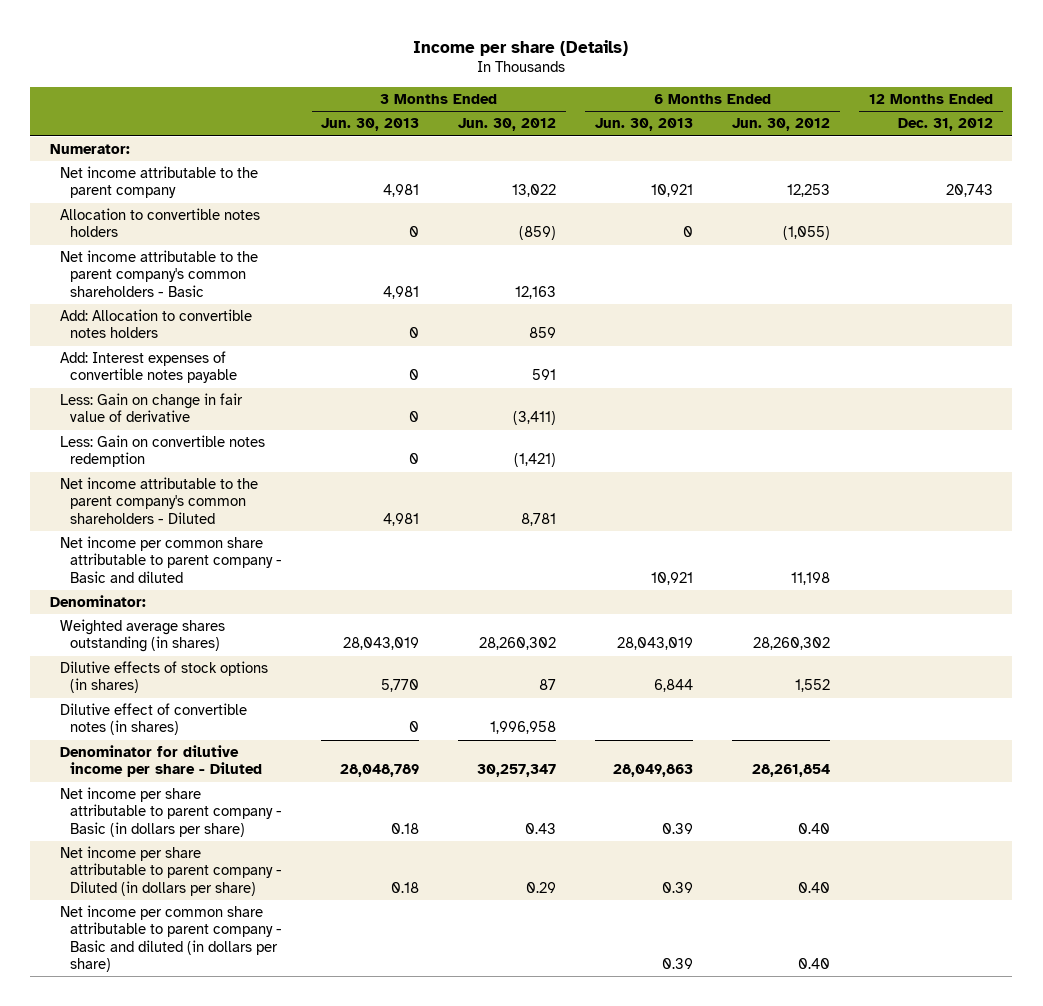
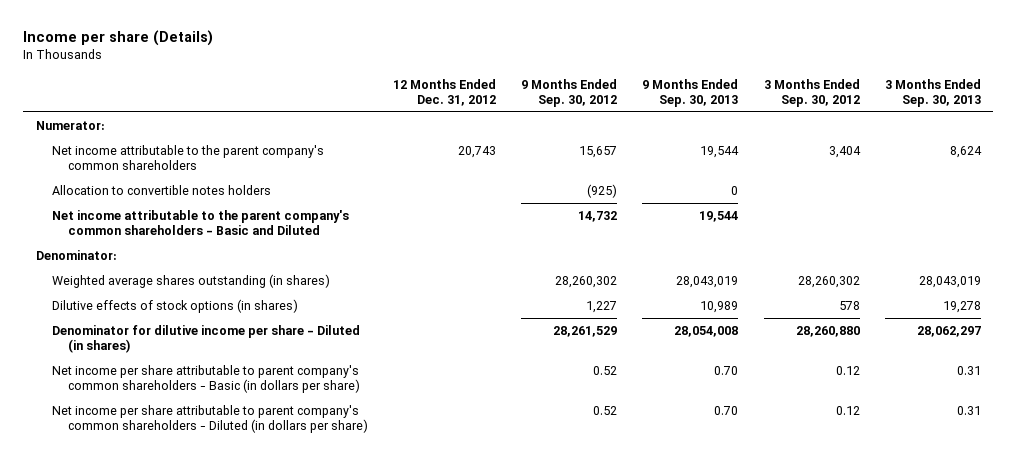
- | 3 Months Ended Jun. 30, 2013 | 3 Months Ended Jun. 30, 2012 | 6 Months Ended Jun. 30, 2013 | 6 Months Ended Jun. 30, 2012 | 12 Months Ended Dec. 31, 2012
+ | 12 Months Ended Dec. 31, 2012 | 9 Months Ended Sep. 30, 2012 | 9 Months Ended Sep. 30, 2013 | 3 Months Ended Sep. 30, 2012 | 3 Months Ended Sep. 30, 2013
- Net income attributable to the parent company | 4,981 | 13,022 | 10,921 | 12,253 | 20,743
+ Net income attributable to the parent company's common shareholders | 20,743 | 15,657 | 19,544 | 3,404 | 8,624
- Net income attributable to the parent company's common shareholders - Basic | 4,981 | 12,163 | | |
- Add: Allocation to convertible notes holders | 0 | 859 | | |
- Add: Interest expenses of convertible notes payable | 0 | 591 | | |
- Less: Gain on change in fair value of derivative | 0 | (3,411) | | |
- Less: Gain on convertible notes redemption | 0 | (1,421) | | |
- Net income attributable to the parent company's common shareholders - Diluted | 4,981 | 8,781 | | |
- Net income per common share attributable to parent company - Basic and diluted | | | 10,921 | 11,198 |
+ Net income attributable to the parent company's common shareholders - Basic and Diluted | | 14,732 | 19,544 | |
- Dilutive effect of convertible notes (in shares) | 0 | 1,996,958 | | |
- Denominator for dilutive income per share - Diluted | 28,048,789 | 30,257,347 | 28,049,863 | 28,261,854 |
- Net income per share attributable to parent company - Basic (in dollars per share) | 0.18 | 0.43 | 0.39 | 0.40 |
- Net income per share attributable to parent company - Diluted (in dollars per share) | 0.18 | 0.29 | 0.39 | 0.40 |
- Net income per common share attributable to parent company - Basic and diluted (in dollars per share) | | | 0.39 | 0.40 |
+ Denominator for dilutive income per share - Diluted (in shares) | | 28,261,529 | 28,054,008 | 28,260,880 | 28,062,297
+ Net income per share attributable to parent company's common shareholders - Basic (in dollars per share) | | 0.52 | 0.70 | 0.12 | 0.31
+ Net income per share attributable to parent company's common shareholders - Diluted (in dollars per share) | | 0.52 | 0.70 | 0.12 | 0.31

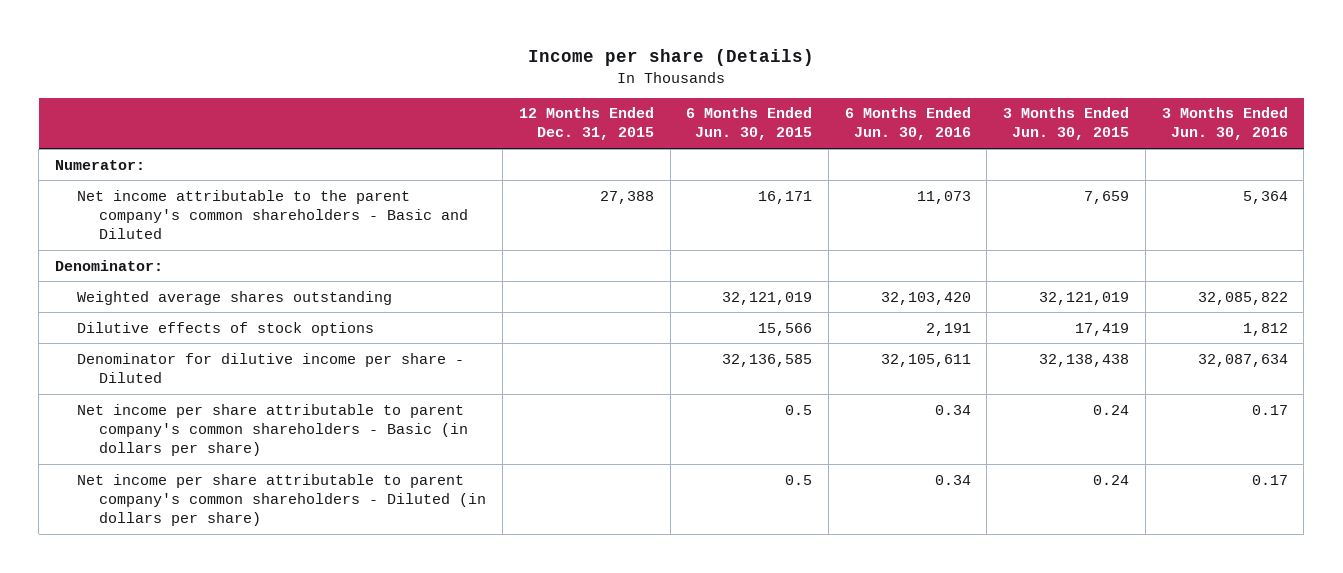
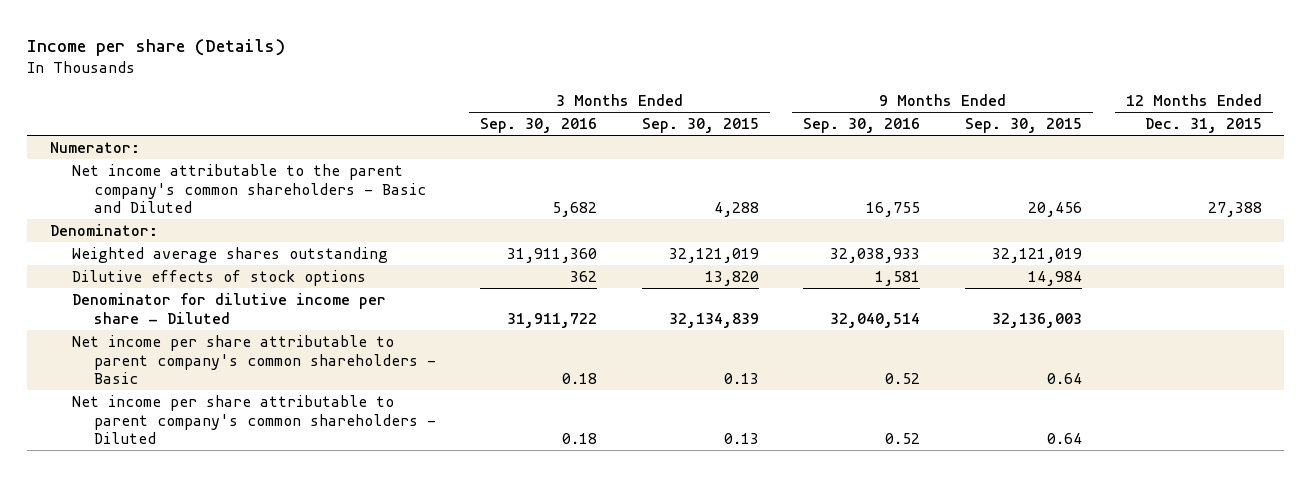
- | 12 Months Ended Dec. 31, 2015 | 6 Months Ended Jun. 30, 2015 | 6 Months Ended Jun. 30, 2016 | 3 Months Ended Jun. 30, 2015 | 3 Months Ended Jun. 30, 2016
+ | 3 Months Ended Sep. 30, 2016 | 3 Months Ended Sep. 30, 2015 | 9 Months Ended Sep. 30, 2016 | 9 Months Ended Sep. 30, 2015 | 12 Months Ended Dec. 31, 2015
- Net income per share attributable to parent company's common shareholders - Basic (in dollars per share) | | 0.5 | 0.34 | 0.24 | 0.17
- Net income per share attributable to parent company's common shareholders - Diluted (in dollars per share) | | 0.5 | 0.34 | 0.24 | 0.17
+ Net income per share attributable to parent company's common shareholders - Basic | 0.18 | 0.13 | 0.52 | 0.64 |
+ Net income per share attributable to parent company's common shareholders - Diluted | 0.18 | 0.13 | 0.52 | 0.64 |

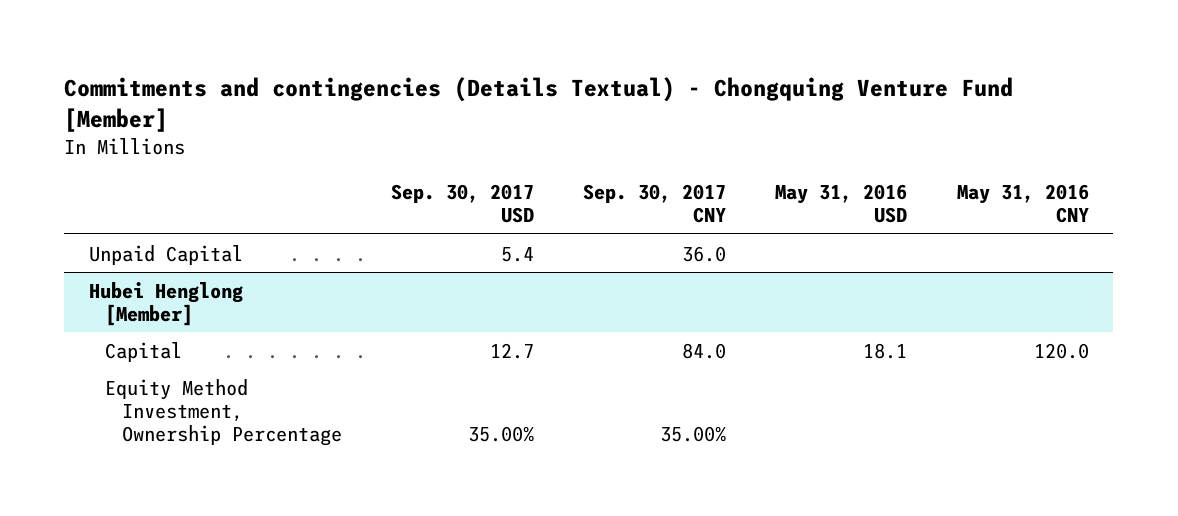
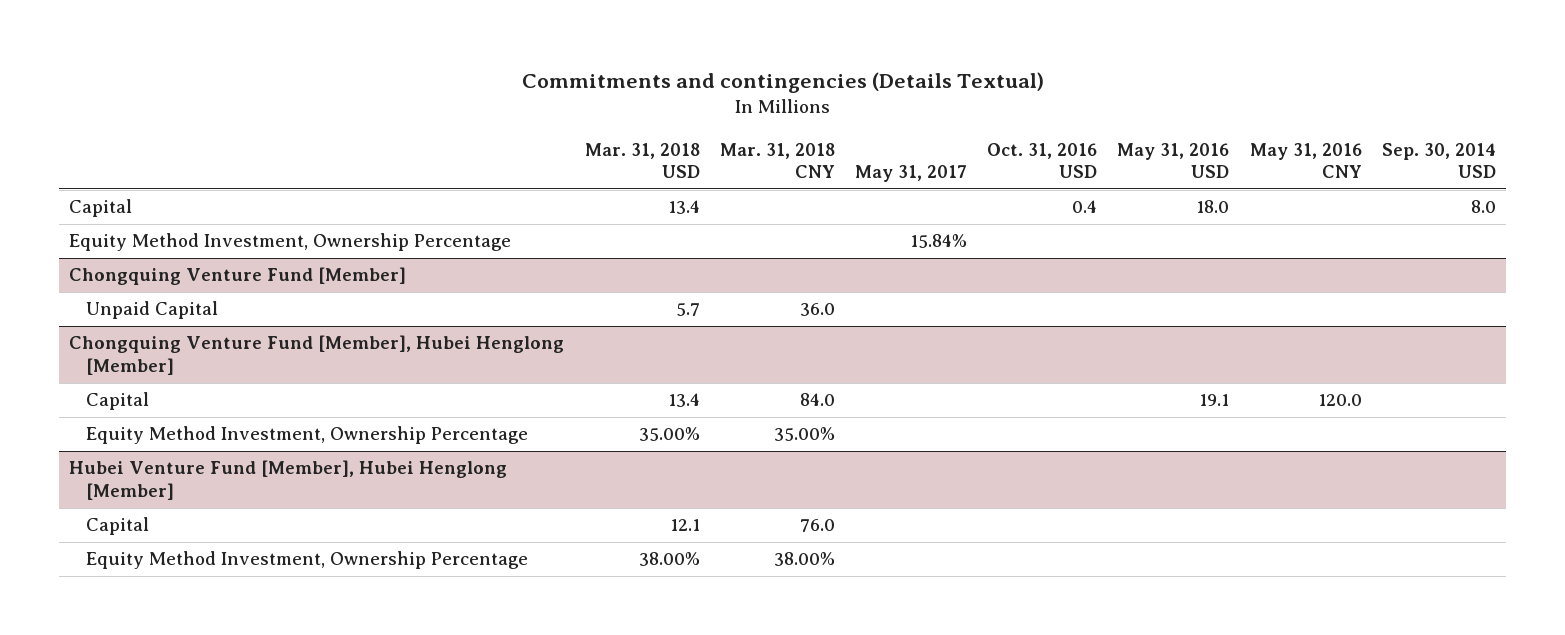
- Commitments and contingencies (Details Textual) - Chongquing Venture Fund [Member]
+ Commitments and contingencies (Details Textual)
- | Sep. 30, 2017 USD | Sep. 30, 2017 CNY | May 31, 2016 USD | May 31, 2016 CNY
+ | Mar. 31, 2018 USD | Mar. 31, 2018 CNY | May 31, 2017 | Oct. 31, 2016 USD | May 31, 2016 USD | May 31, 2016 CNY | Sep. 30, 2014 USD
- Unpaid Capital | 5.4 | 36.0 | |
- Hubei Henglong [Member]
- Capital | 12.7 | 84.0 | 18.1 | 120.0
- Equity Method Investment, Ownership Percentage | 35.00% | 35.00% | |
+ Capital | 13.4 | | | 0.4 | 18.0 | | 8.0
+ Equity Method Investment, Ownership Percentage | | | 15.84% | | | |
+ Chongquing Venture Fund [Member]
+ Unpaid Capital | 5.7 | 36.0 | | | | |
+ Chongquing Venture Fund [Member], Hubei Henglong [Member]
+ Capital | 13.4 | 84.0 | | | 19.1 | 120.0 |
+ Equity Method Investment, Ownership Percentage | 35.00% | 35.00% | | | | |
+ Hubei Venture Fund [Member], Hubei Henglong [Member]
+ Capital | 12.1 | 76.0 | | | | |
+ Equity Method Investment, Ownership Percentage | 38.00% | 38.00% | | | | |

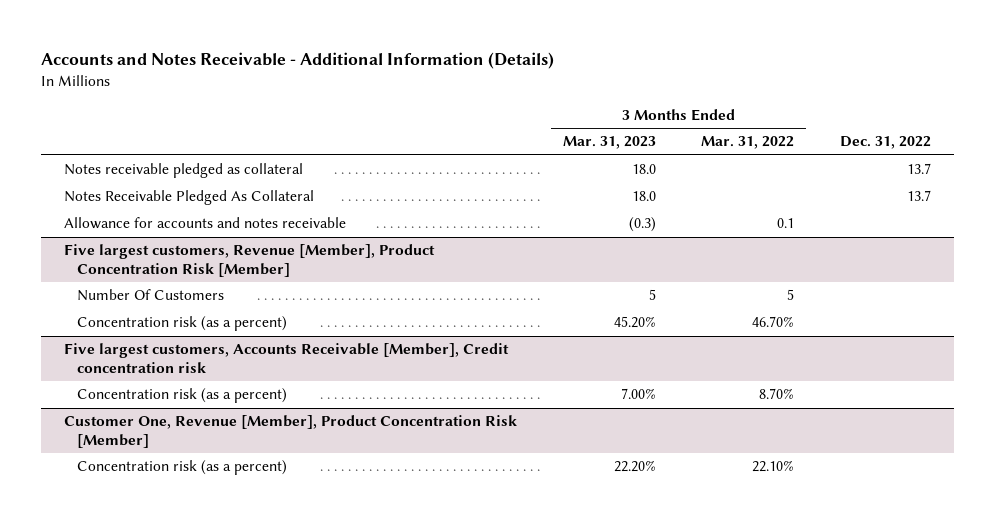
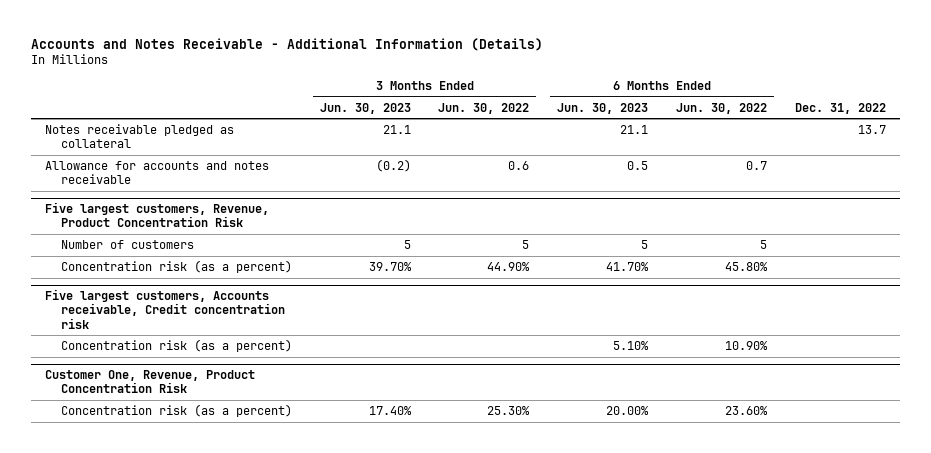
- | 3 Months Ended Mar. 31, 2023 | 3 Months Ended Mar. 31, 2022 | Dec. 31, 2022
+ | 3 Months Ended Jun. 30, 2023 | 3 Months Ended Jun. 30, 2022 | 6 Months Ended Jun. 30, 2023 | 6 Months Ended Jun. 30, 2022 | Dec. 31, 2022
- Notes Receivable Pledged As Collateral | 18.0 | | 13.7
- Five largest customers, Revenue [Member], Product Concentration Risk [Member]
- Number Of Customers | 5 | 5 |
+ Five largest customers, Revenue, Product Concentration Risk
+ Number of customers | 5 | 5 | 5 | 5 |
- Five largest customers, Accounts Receivable [Member], Credit concentration risk
+ Five largest customers, Accounts receivable, Credit concentration risk
- Customer One, Revenue [Member], Product Concentration Risk [Member]
+ Customer One, Revenue, Product Concentration Risk

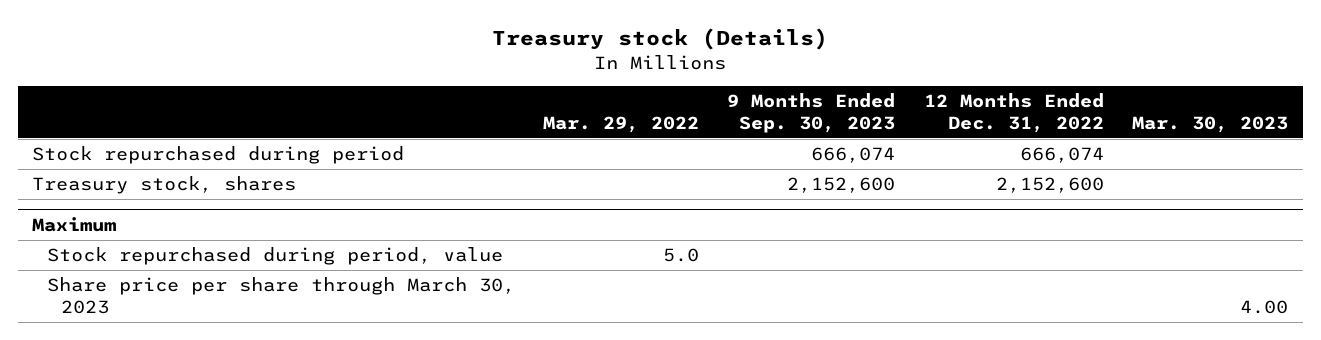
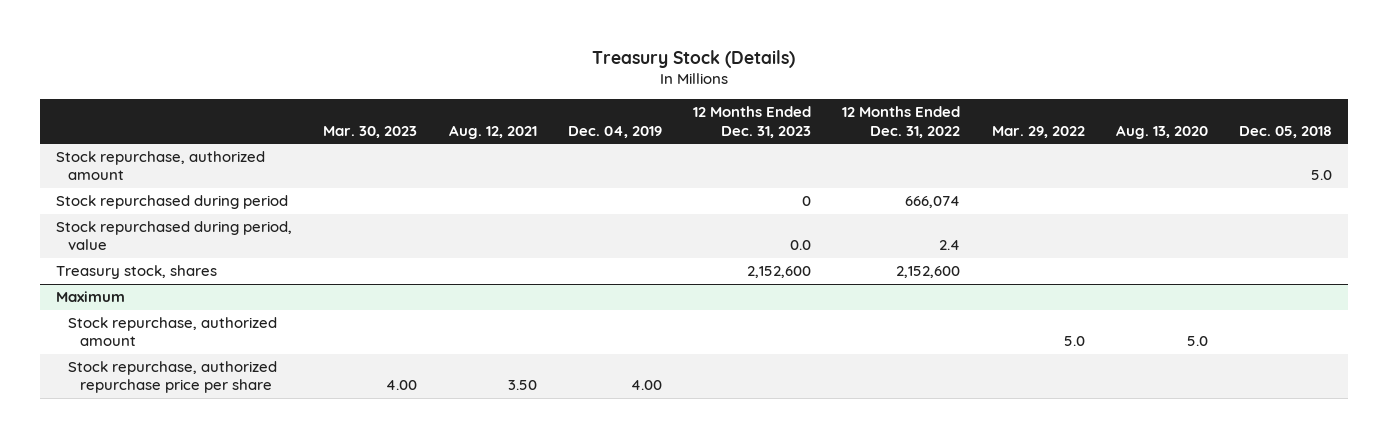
- Treasury stock (Details)
+ Treasury Stock (Details)
- | Mar. 29, 2022 | 9 Months Ended Sep. 30, 2023 | 12 Months Ended Dec. 31, 2022 | Mar. 30, 2023
+ | Mar. 30, 2023 | Aug. 12, 2021 | Dec. 04, 2019 | 12 Months Ended Dec. 31, 2023 | 12 Months Ended Dec. 31, 2022 | Mar. 29, 2022 | Aug. 13, 2020 | Dec. 05, 2018
+ Stock repurchase, authorized amount | | | | | | | | 5.0
+ Stock repurchased during period, value | | | | 0.0 | 2.4 | | |
@ Maximum
- Stock repurchased during period, value | 5.0 | | |
- Share price per share through March 30, 2023 | | | | 4.00
+ Stock repurchase, authorized amount | | | | | | 5.0 | 5.0 |
+ Stock repurchase, authorized repurchase price per share | 4.00 | 3.50 | 4.00 | | | | |

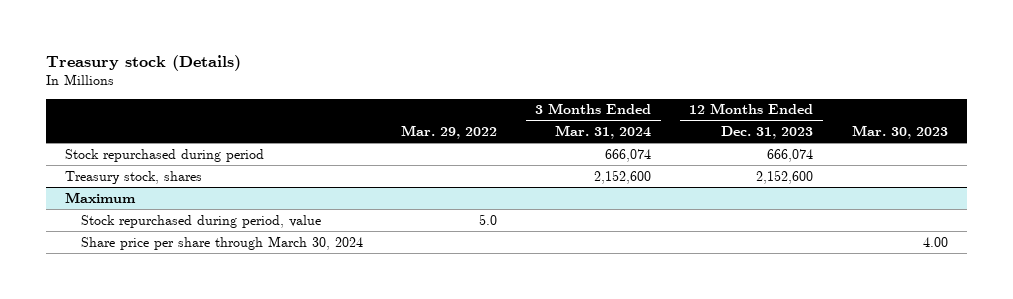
- Treasury Stock (Details)
+ Treasury stock (Details)
- | Mar. 30, 2023 | Aug. 12, 2021 | Dec. 04, 2019 | 12 Months Ended Dec. 31, 2023 | 12 Months Ended Dec. 31, 2022 | Mar. 29, 2022 | Aug. 13, 2020 | Dec. 05, 2018
+ | Mar. 29, 2022 | 3 Months Ended Mar. 31, 2024 | 12 Months Ended Dec. 31, 2023 | Mar. 30, 2023
- Stock repurchase, authorized amount | | | | | | | | 5.0
- Stock repurchased during period | | | | 0 | 666,074 | | |
- Stock repurchased during period, value | | | | 0.0 | 2.4 | | |
+ Stock repurchased during period | | 666,074 | 666,074 |
@ Maximum
- Stock repurchase, authorized amount | | | | | | 5.0 | 5.0 |
- Stock repurchase, authorized repurchase price per share | 4.00 | 3.50 | 4.00 | | | | |
+ Stock repurchased during period, value | 5.0 | | |
+ Share price per share through March 30, 2024 | | | | 4.00

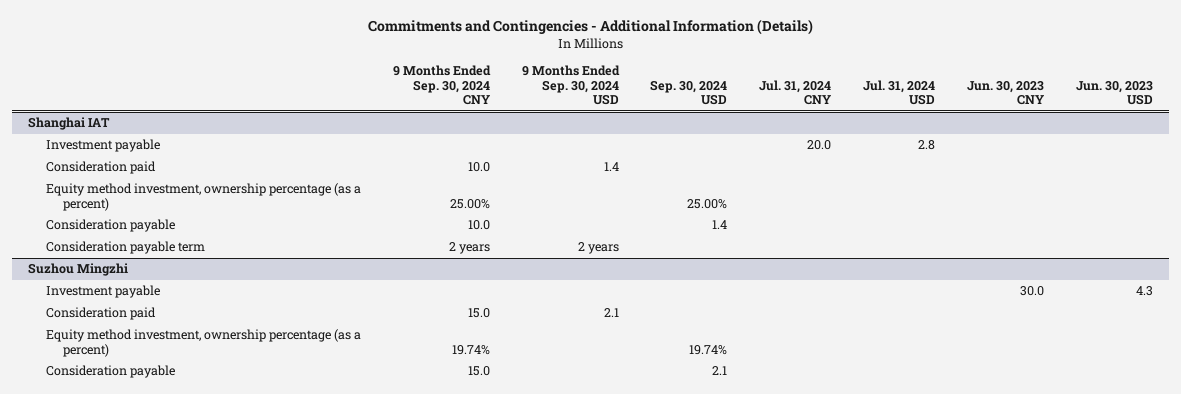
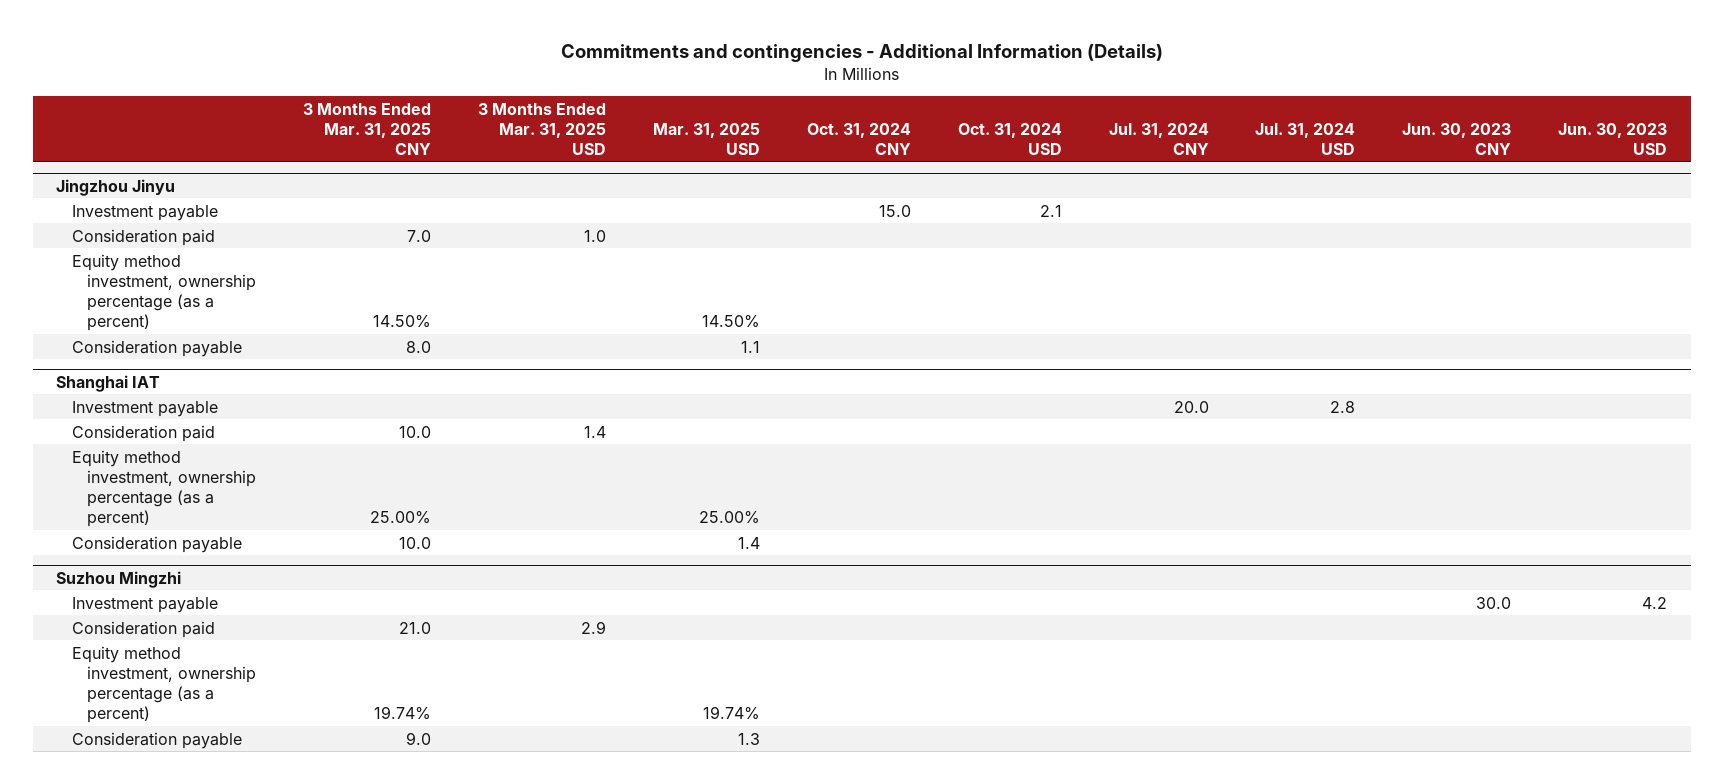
- Commitments and Contingencies - Additional Information (Details)
+ Commitments and contingencies - Additional Information (Details)
- | 9 Months Ended Sep. 30, 2024 CNY | 9 Months Ended Sep. 30, 2024 USD | Sep. 30, 2024 USD | Jul. 31, 2024 CNY | Jul. 31, 2024 USD | Jun. 30, 2023 CNY | Jun. 30, 2023 USD
+ | 3 Months Ended Mar. 31, 2025 CNY | 3 Months Ended Mar. 31, 2025 USD | Mar. 31, 2025 USD | Oct. 31, 2024 CNY | Oct. 31, 2024 USD | Jul. 31, 2024 CNY | Jul. 31, 2024 USD | Jun. 30, 2023 CNY | Jun. 30, 2023 USD
+ Jingzhou Jinyu
+ Investment payable | | | | 15.0 | 2.1 | | | |
+ Consideration paid | 7.0 | 1.0 | | | | | | |
+ Equity method investment, ownership percentage (as a percent) | 14.50% | | 14.50% | | | | | |
+ Consideration payable | 8.0 | | 1.1 | | | | | |
@ Shanghai IAT
- Consideration payable term | 2 years | 2 years | | | | |
@ Suzhou Mingzhi
- Investment payable | | | | | | 30.0 | 4.3
+ Investment payable | | | | | | | | 30.0 | 4.2

